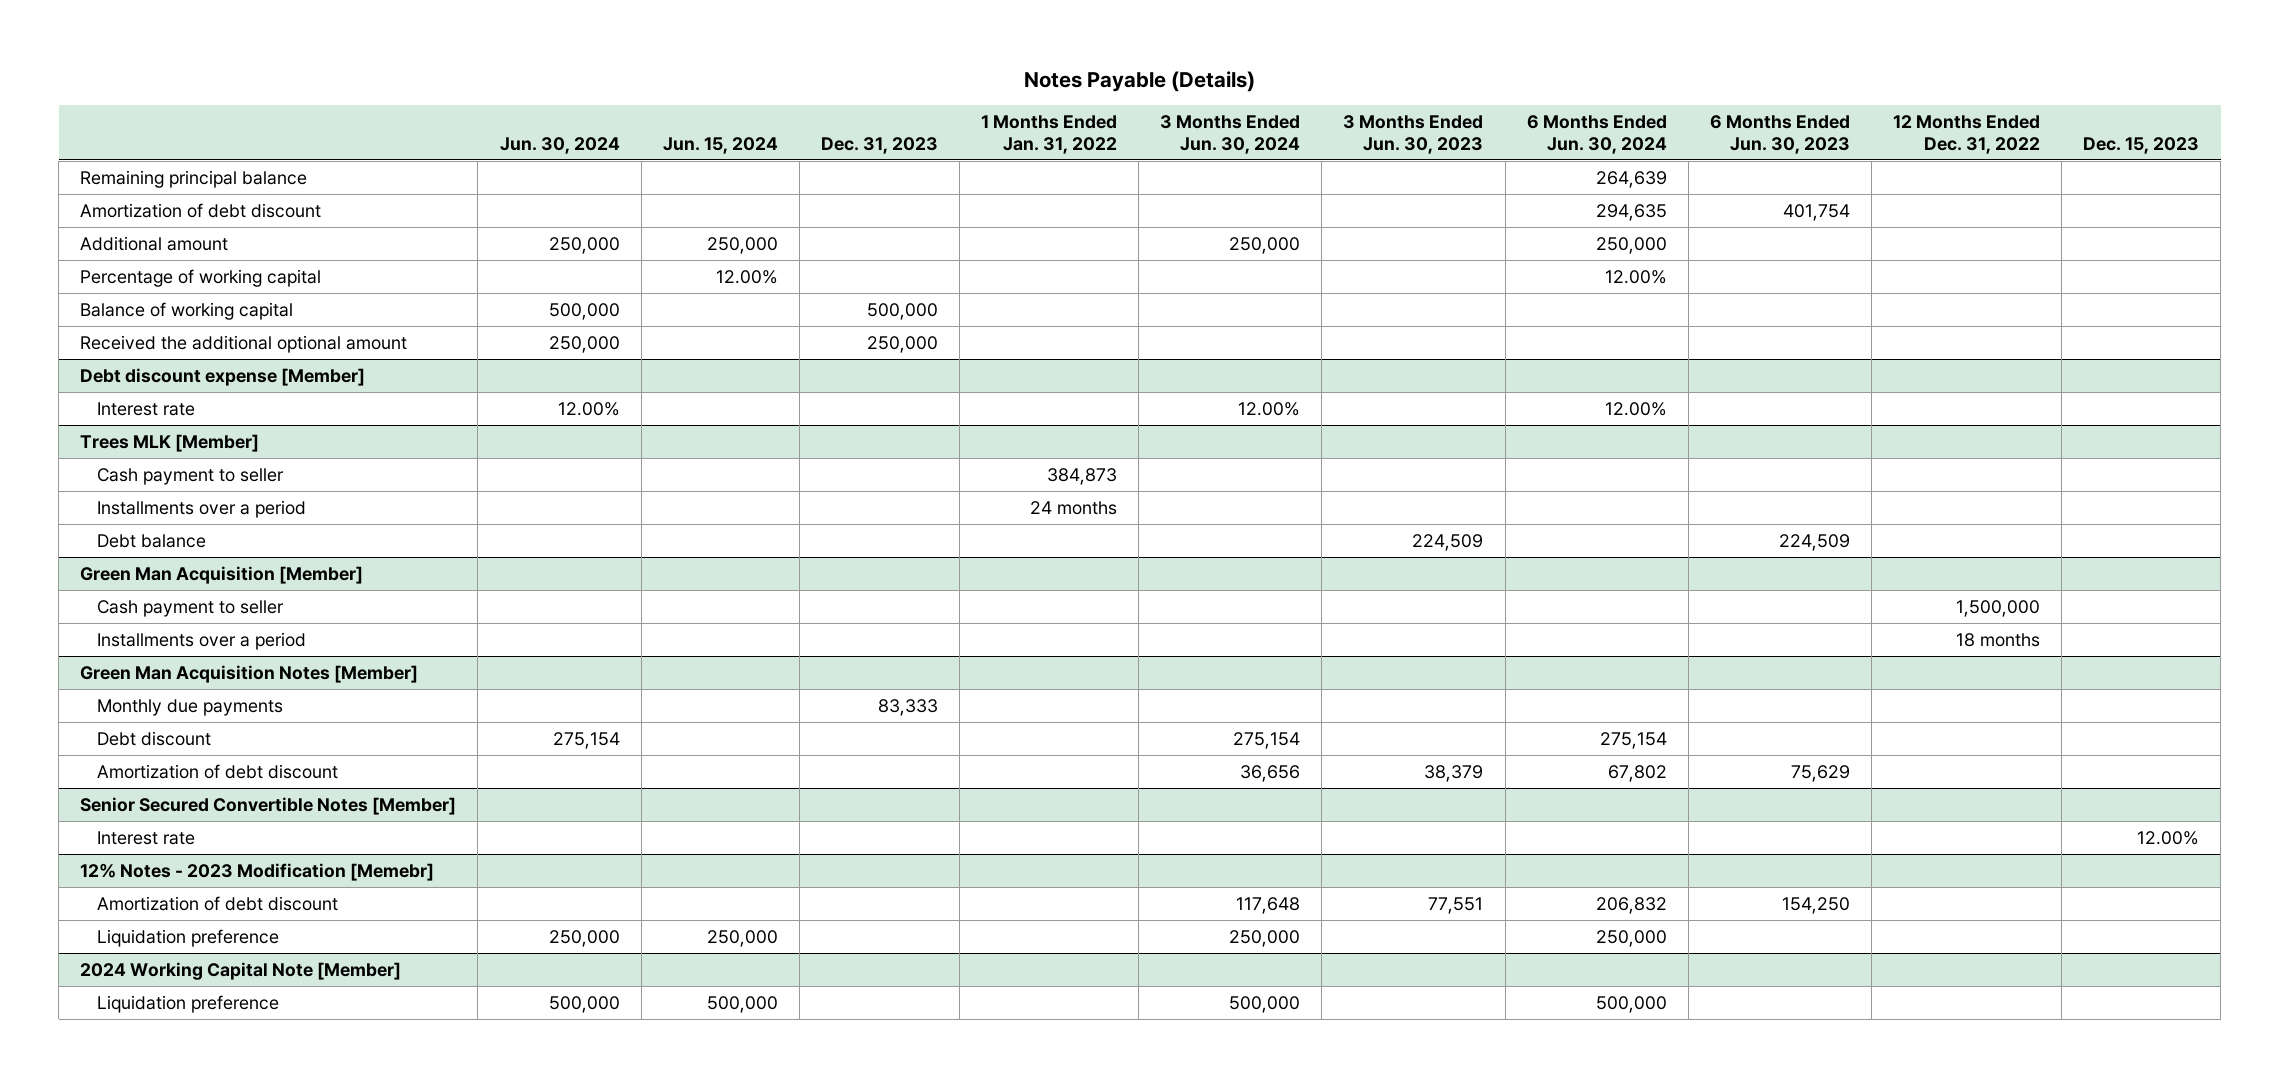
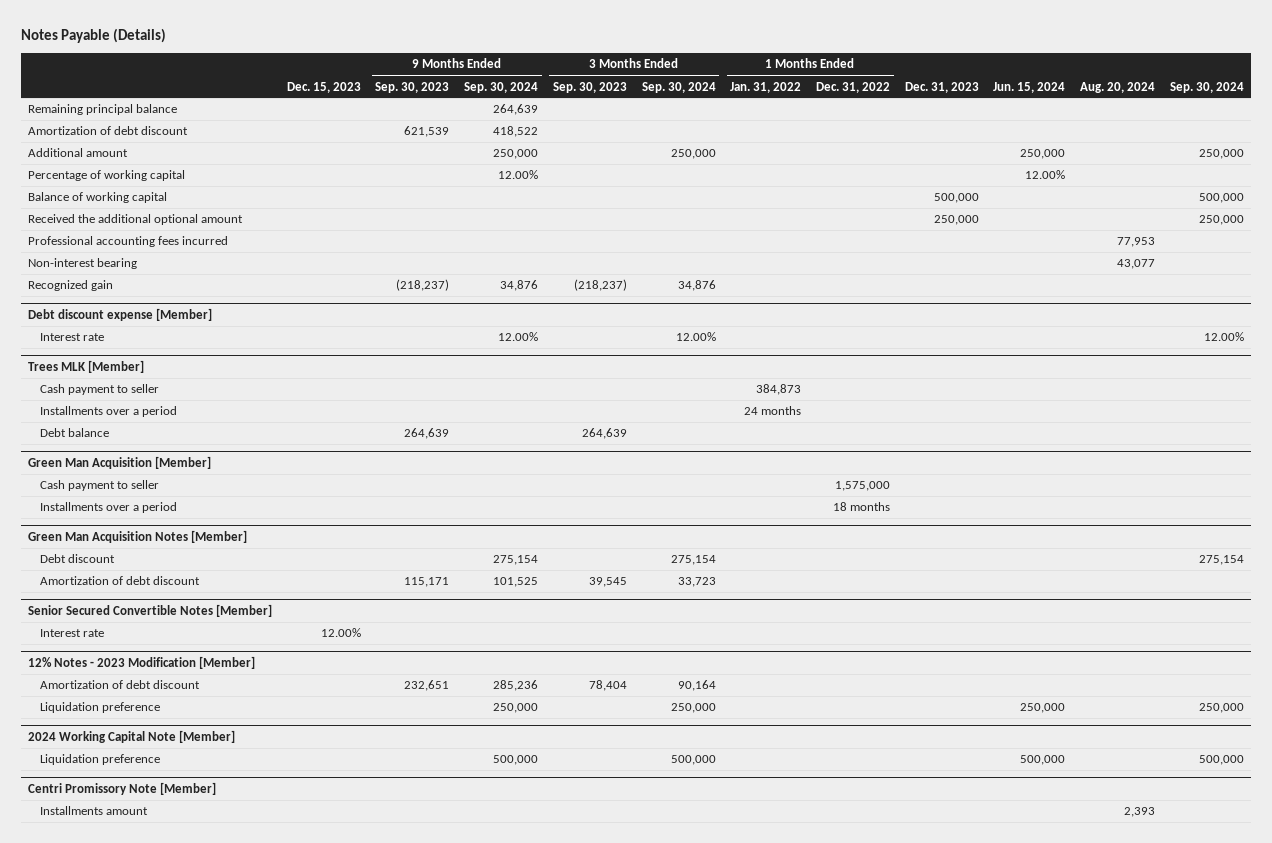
- | Jun. 30, 2024 | Jun. 15, 2024 | Dec. 31, 2023 | 1 Months Ended Jan. 31, 2022 | 3 Months Ended Jun. 30, 2024 | 3 Months Ended Jun. 30, 2023 | 6 Months Ended Jun. 30, 2024 | 6 Months Ended Jun. 30, 2023 | 12 Months Ended Dec. 31, 2022 | Dec. 15, 2023
+ | Dec. 15, 2023 | 9 Months Ended Sep. 30, 2023 | 9 Months Ended Sep. 30, 2024 | 3 Months Ended Sep. 30, 2023 | 3 Months Ended Sep. 30, 2024 | 1 Months Ended Jan. 31, 2022 | 1 Months Ended Dec. 31, 2022 | Dec. 31, 2023 | Jun. 15, 2024 | Aug. 20, 2024 | Sep. 30, 2024
+ Professional accounting fees incurred | | | | | | | | | | 77,953 |
+ Non-interest bearing | | | | | | | | | | 43,077 |
+ Recognized gain | | (218,237) | 34,876 | (218,237) | 34,876 | | | | | |
@ Green Man Acquisition Notes [Member]
- Monthly due payments | | | 83,333 | | | | | | |
- 12% Notes - 2023 Modification [Memebr]
+ 12% Notes - 2023 Modification [Member]
+ Centri Promissory Note [Member]
+ Installments amount | | | | | | | | | | 2,393 |

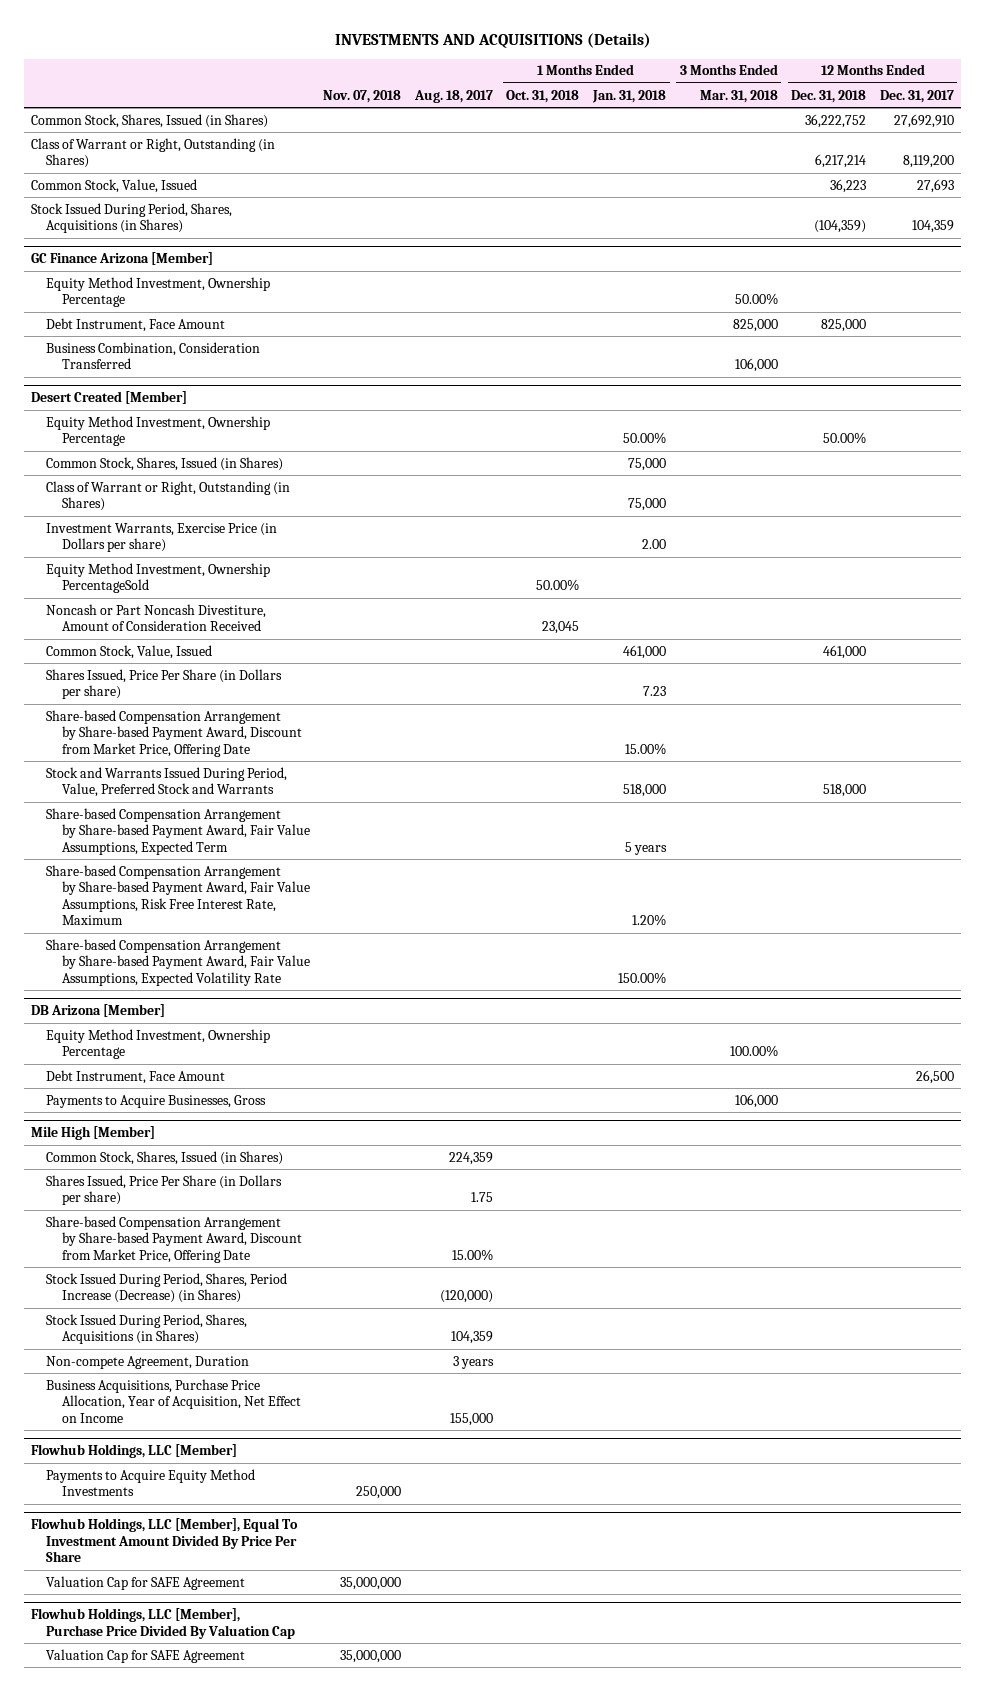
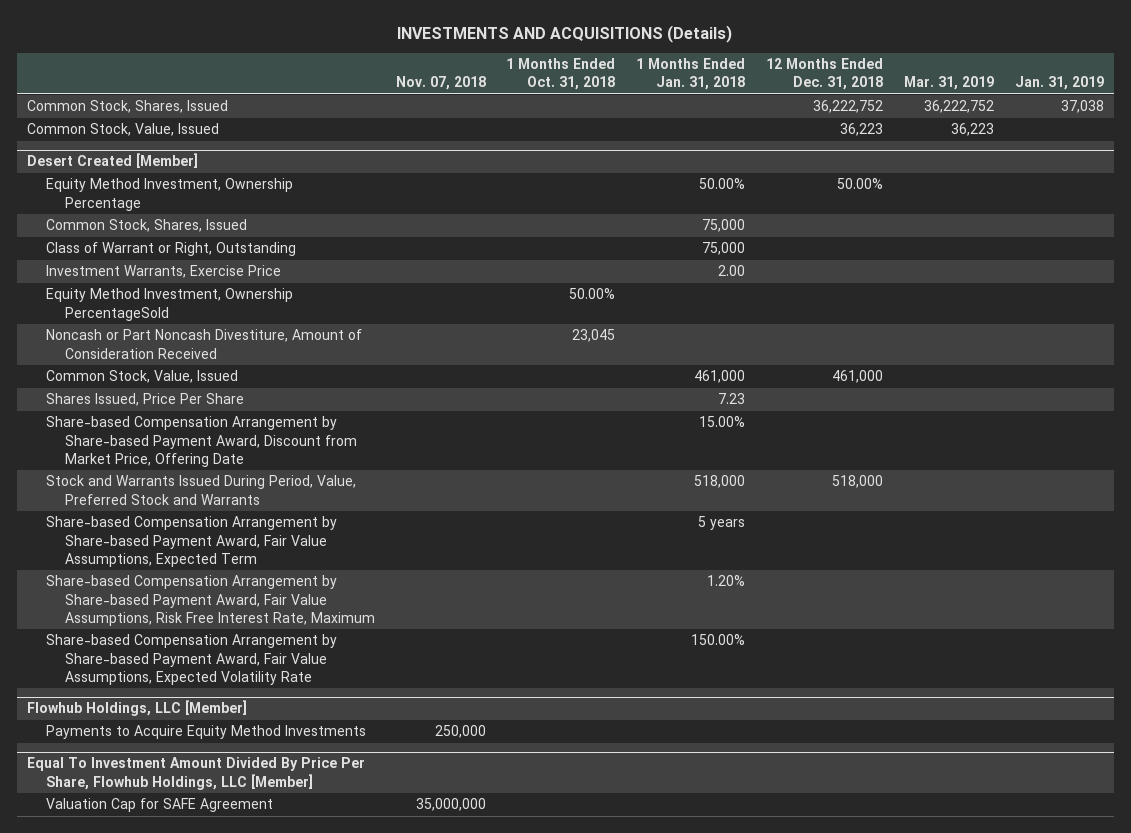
- | Nov. 07, 2018 | Aug. 18, 2017 | 1 Months Ended Oct. 31, 2018 | 1 Months Ended Jan. 31, 2018 | 3 Months Ended Mar. 31, 2018 | 12 Months Ended Dec. 31, 2018 | 12 Months Ended Dec. 31, 2017
+ | Nov. 07, 2018 | 1 Months Ended Oct. 31, 2018 | 1 Months Ended Jan. 31, 2018 | 12 Months Ended Dec. 31, 2018 | Mar. 31, 2019 | Jan. 31, 2019
- Common Stock, Shares, Issued (in Shares) | | | | | | 36,222,752 | 27,692,910
- Class of Warrant or Right, Outstanding (in Shares) | | | | | | 6,217,214 | 8,119,200
+ Common Stock, Shares, Issued | | | | 36,222,752 | 36,222,752 | 37,038
- Stock Issued During Period, Shares, Acquisitions (in Shares) | | | | | | (104,359) | 104,359
- GC Finance Arizona [Member]
- Equity Method Investment, Ownership Percentage | | | | | 50.00% | |
- Debt Instrument, Face Amount | | | | | 825,000 | 825,000 |
- Business Combination, Consideration Transferred | | | | | 106,000 | |
@ Desert Created [Member]
- Common Stock, Shares, Issued (in Shares) | | | | 75,000 | | |
- Class of Warrant or Right, Outstanding (in Shares) | | | | 75,000 | | |
- Investment Warrants, Exercise Price (in Dollars per share) | | | | 2.00 | | |
+ Common Stock, Shares, Issued | | | 75,000 | | |
+ Class of Warrant or Right, Outstanding | | | 75,000 | | |
+ Investment Warrants, Exercise Price | | | 2.00 | | |
- Shares Issued, Price Per Share (in Dollars per share) | | | | 7.23 | | |
+ Shares Issued, Price Per Share | | | 7.23 | | |
- DB Arizona [Member]
- Equity Method Investment, Ownership Percentage | | | | | 100.00% | |
- Debt Instrument, Face Amount | | | | | | | 26,500
- Payments to Acquire Businesses, Gross | | | | | 106,000 | |
- Mile High [Member]
- Common Stock, Shares, Issued (in Shares) | | 224,359 | | | | |
- Shares Issued, Price Per Share (in Dollars per share) | | 1.75 | | | | |
- Share-based Compensation Arrangement by Share-based Payment Award, Discount from Market Price, Offering Date | | 15.00% | | | | |
- Stock Issued During Period, Shares, Period Increase (Decrease) (in Shares) | | (120,000) | | | | |
- Stock Issued During Period, Shares, Acquisitions (in Shares) | | 104,359 | | | | |
- Non-compete Agreement, Duration | | 3 years | | | | |
- Business Acquisitions, Purchase Price Allocation, Year of Acquisition, Net Effect on Income | | 155,000 | | | | |
- Flowhub Holdings, LLC [Member], Equal To Investment Amount Divided By Price Per Share
+ Equal To Investment Amount Divided By Price Per Share, Flowhub Holdings, LLC [Member]
- Flowhub Holdings, LLC [Member], Purchase Price Divided By Valuation Cap
- Valuation Cap for SAFE Agreement | 35,000,000 | | | | | |

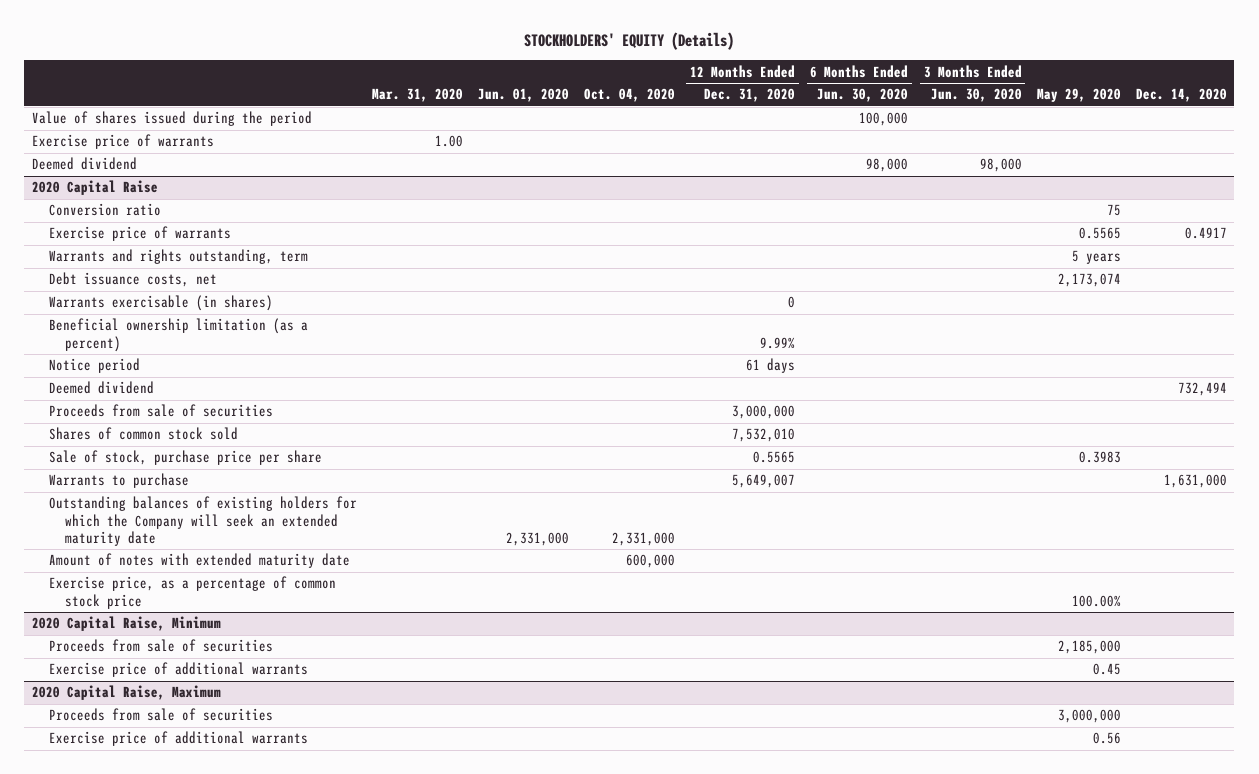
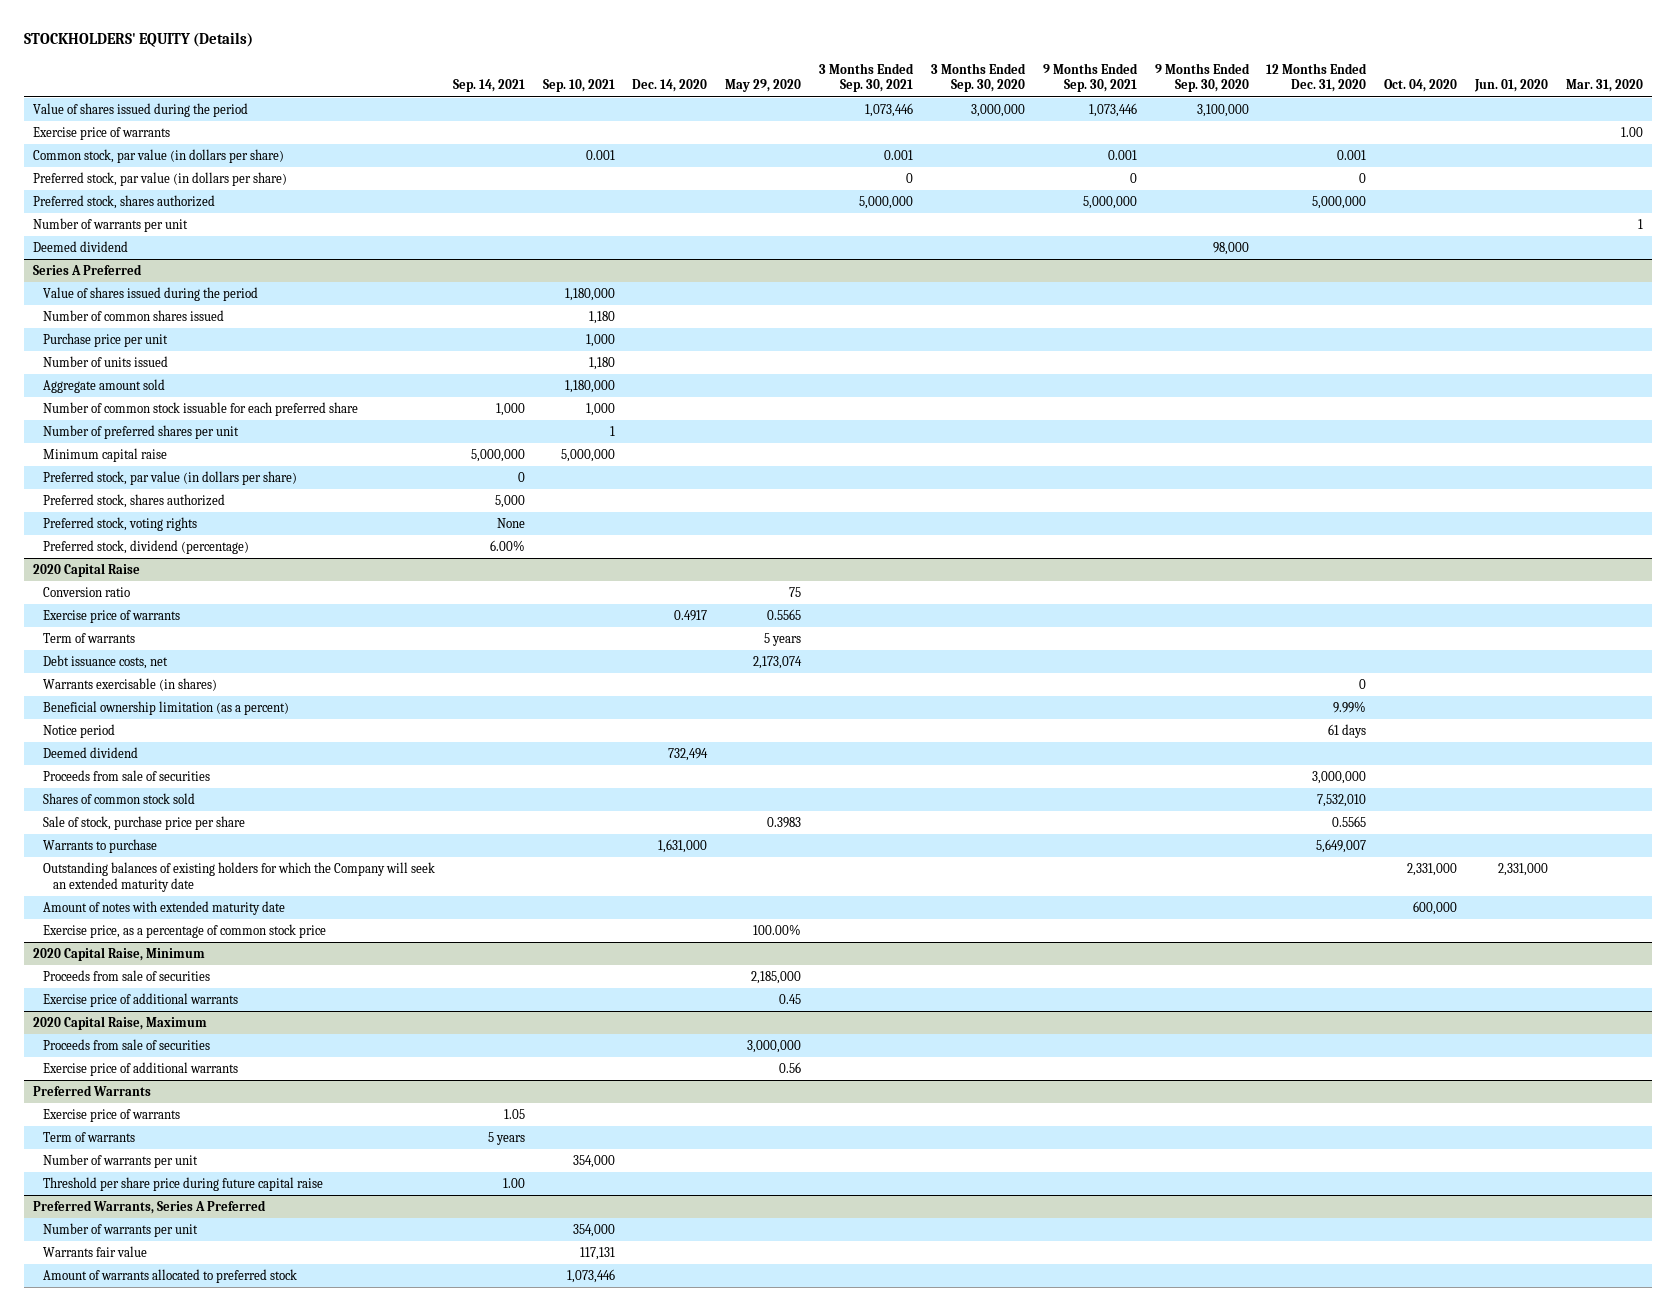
- | Mar. 31, 2020 | Jun. 01, 2020 | Oct. 04, 2020 | 12 Months Ended Dec. 31, 2020 | 6 Months Ended Jun. 30, 2020 | 3 Months Ended Jun. 30, 2020 | May 29, 2020 | Dec. 14, 2020
+ | Sep. 14, 2021 | Sep. 10, 2021 | Dec. 14, 2020 | May 29, 2020 | 3 Months Ended Sep. 30, 2021 | 3 Months Ended Sep. 30, 2020 | 9 Months Ended Sep. 30, 2021 | 9 Months Ended Sep. 30, 2020 | 12 Months Ended Dec. 31, 2020 | Oct. 04, 2020 | Jun. 01, 2020 | Mar. 31, 2020
+ Common stock, par value (in dollars per share) | | 0.001 | | | 0.001 | | 0.001 | | 0.001 | | |
+ Preferred stock, par value (in dollars per share) | | | | | 0 | | 0 | | 0 | | |
+ Preferred stock, shares authorized | | | | | 5,000,000 | | 5,000,000 | | 5,000,000 | | |
+ Number of warrants per unit | | | | | | | | | | | | 1
+ Series A Preferred
+ Value of shares issued during the period | | 1,180,000 | | | | | | | | | |
+ Number of common shares issued | | 1,180 | | | | | | | | | |
+ Purchase price per unit | | 1,000 | | | | | | | | | |
+ Number of units issued | | 1,180 | | | | | | | | | |
+ Aggregate amount sold | | 1,180,000 | | | | | | | | | |
+ Number of common stock issuable for each preferred share | 1,000 | 1,000 | | | | | | | | | |
+ Number of preferred shares per unit | | 1 | | | | | | | | | |
+ Minimum capital raise | 5,000,000 | 5,000,000 | | | | | | | | | |
+ Preferred stock, par value (in dollars per share) | 0 | | | | | | | | | | |
+ Preferred stock, shares authorized | 5,000 | | | | | | | | | | |
+ Preferred stock, voting rights | None | | | | | | | | | | |
+ Preferred stock, dividend (percentage) | 6.00% | | | | | | | | | | |
@ 2020 Capital Raise
- Warrants and rights outstanding, term | | | | | | | 5 years |
+ Term of warrants | | | | 5 years | | | | | | | |
+ Preferred Warrants
+ Exercise price of warrants | 1.05 | | | | | | | | | | |
+ Term of warrants | 5 years | | | | | | | | | | |
+ Number of warrants per unit | | 354,000 | | | | | | | | | |
+ Threshold per share price during future capital raise | 1.00 | | | | | | | | | | |
+ Preferred Warrants, Series A Preferred
+ Number of warrants per unit | | 354,000 | | | | | | | | | |
+ Warrants fair value | | 117,131 | | | | | | | | | |
+ Amount of warrants allocated to preferred stock | | 1,073,446 | | | | | | | | | |

